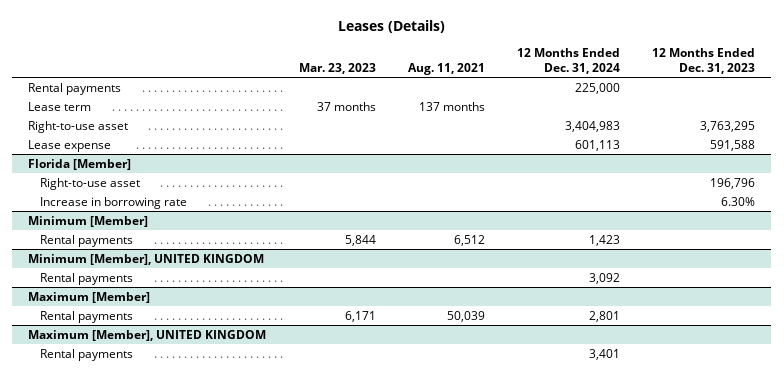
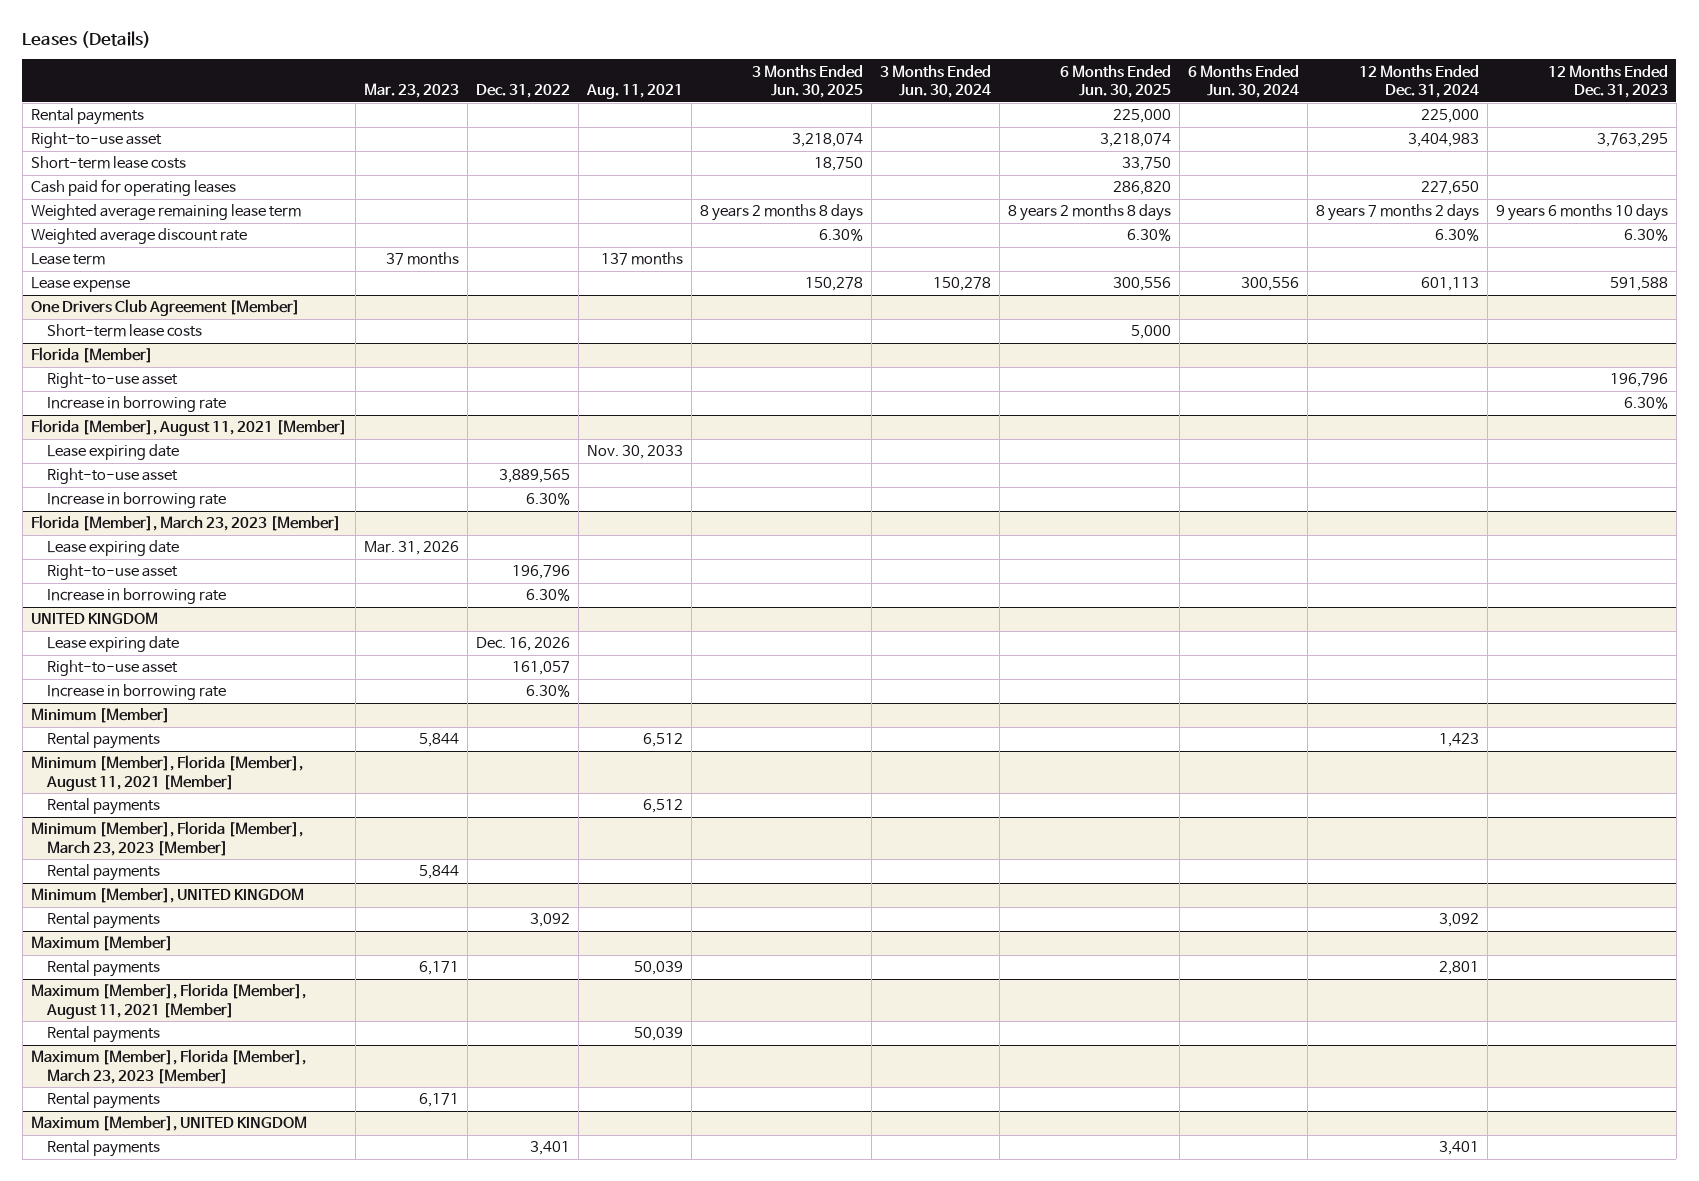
- | Mar. 23, 2023 | Aug. 11, 2021 | 12 Months Ended Dec. 31, 2024 | 12 Months Ended Dec. 31, 2023
+ | Mar. 23, 2023 | Dec. 31, 2022 | Aug. 11, 2021 | 3 Months Ended Jun. 30, 2025 | 3 Months Ended Jun. 30, 2024 | 6 Months Ended Jun. 30, 2025 | 6 Months Ended Jun. 30, 2024 | 12 Months Ended Dec. 31, 2024 | 12 Months Ended Dec. 31, 2023
+ Short-term lease costs | | | | 18,750 | | 33,750 | | |
+ Cash paid for operating leases | | | | | | 286,820 | | 227,650 |
+ Weighted average remaining lease term | | | | 8 years 2 months 8 days | | 8 years 2 months 8 days | | 8 years 7 months 2 days | 9 years 6 months 10 days
+ Weighted average discount rate | | | | 6.30% | | 6.30% | | 6.30% | 6.30%
moved down: Lease term | 37 months | | 137 months | | | | | |
+ One Drivers Club Agreement [Member]
+ Short-term lease costs | | | | | | 5,000 | | |
+ Florida [Member], August 11, 2021 [Member]
+ Lease expiring date | | | Nov. 30, 2033 | | | | | |
+ Right-to-use asset | | 3,889,565 | | | | | | |
+ Increase in borrowing rate | | 6.30% | | | | | | |
+ Florida [Member], March 23, 2023 [Member]
+ Lease expiring date | Mar. 31, 2026 | | | | | | | |
+ Right-to-use asset | | 196,796 | | | | | | |
+ Increase in borrowing rate | | 6.30% | | | | | | |
+ UNITED KINGDOM
+ Lease expiring date | | Dec. 16, 2026 | | | | | | |
+ Right-to-use asset | | 161,057 | | | | | | |
+ Increase in borrowing rate | | 6.30% | | | | | | |
+ Minimum [Member], Florida [Member], August 11, 2021 [Member]
+ Rental payments | | | 6,512 | | | | | |
+ Minimum [Member], Florida [Member], March 23, 2023 [Member]
+ Rental payments | 5,844 | | | | | | | |
+ Maximum [Member], Florida [Member], August 11, 2021 [Member]
+ Rental payments | | | 50,039 | | | | | |
+ Maximum [Member], Florida [Member], March 23, 2023 [Member]
+ Rental payments | 6,171 | | | | | | | |

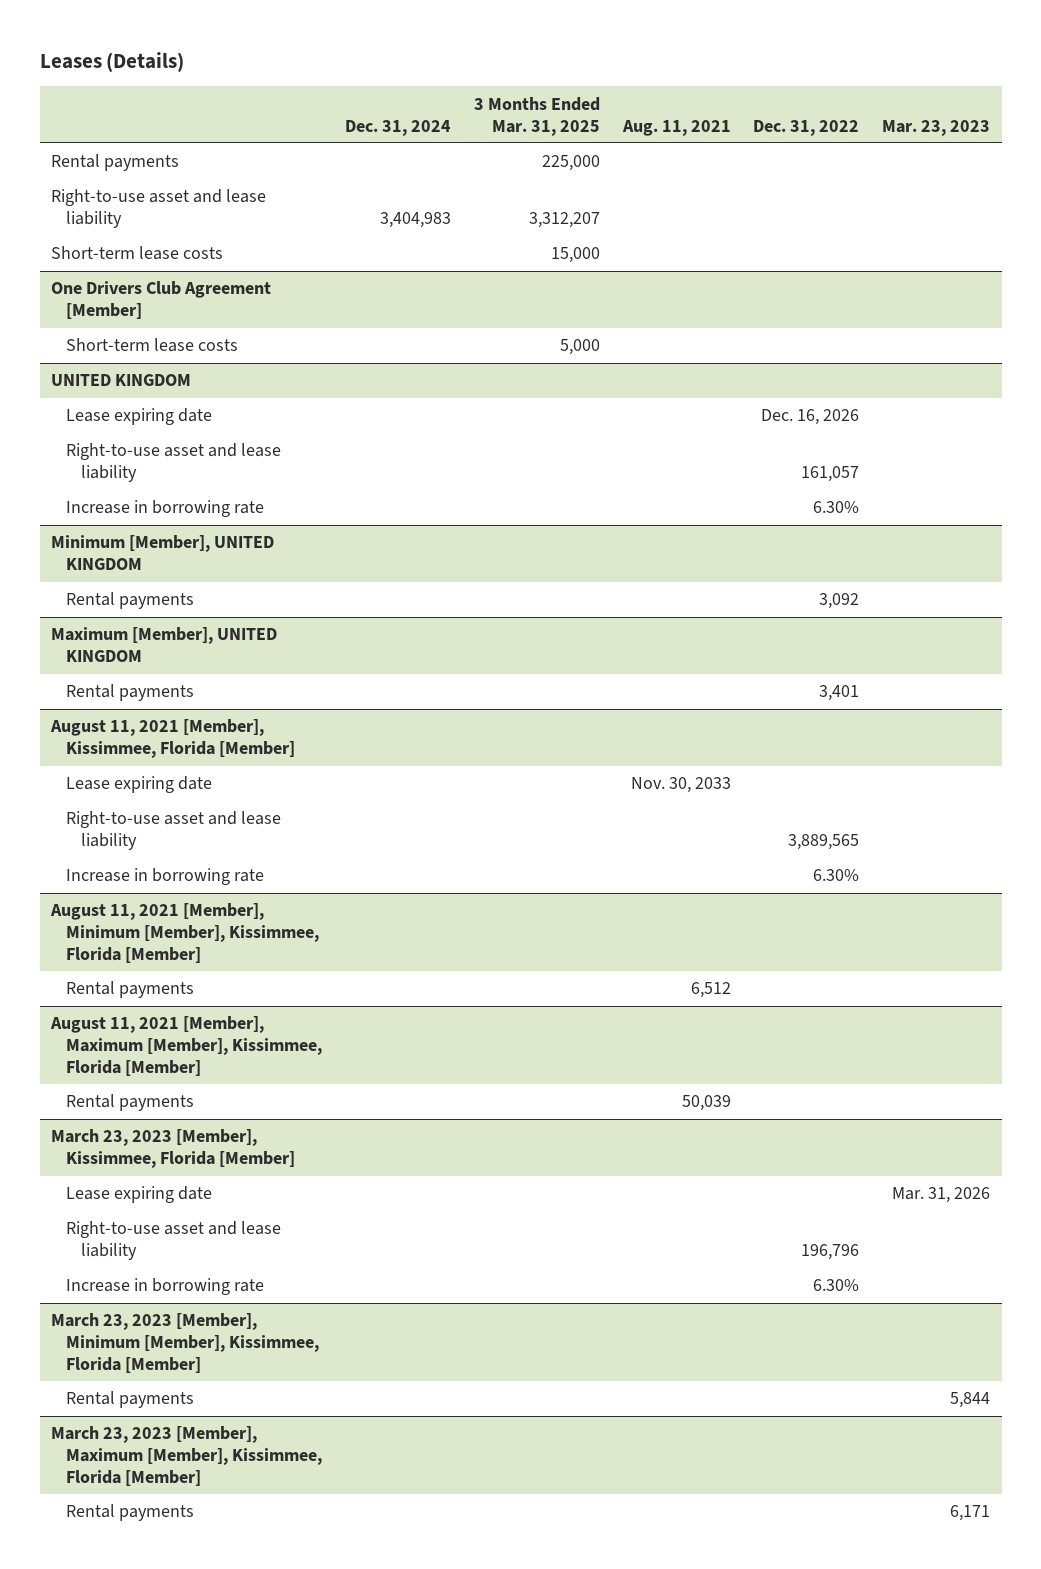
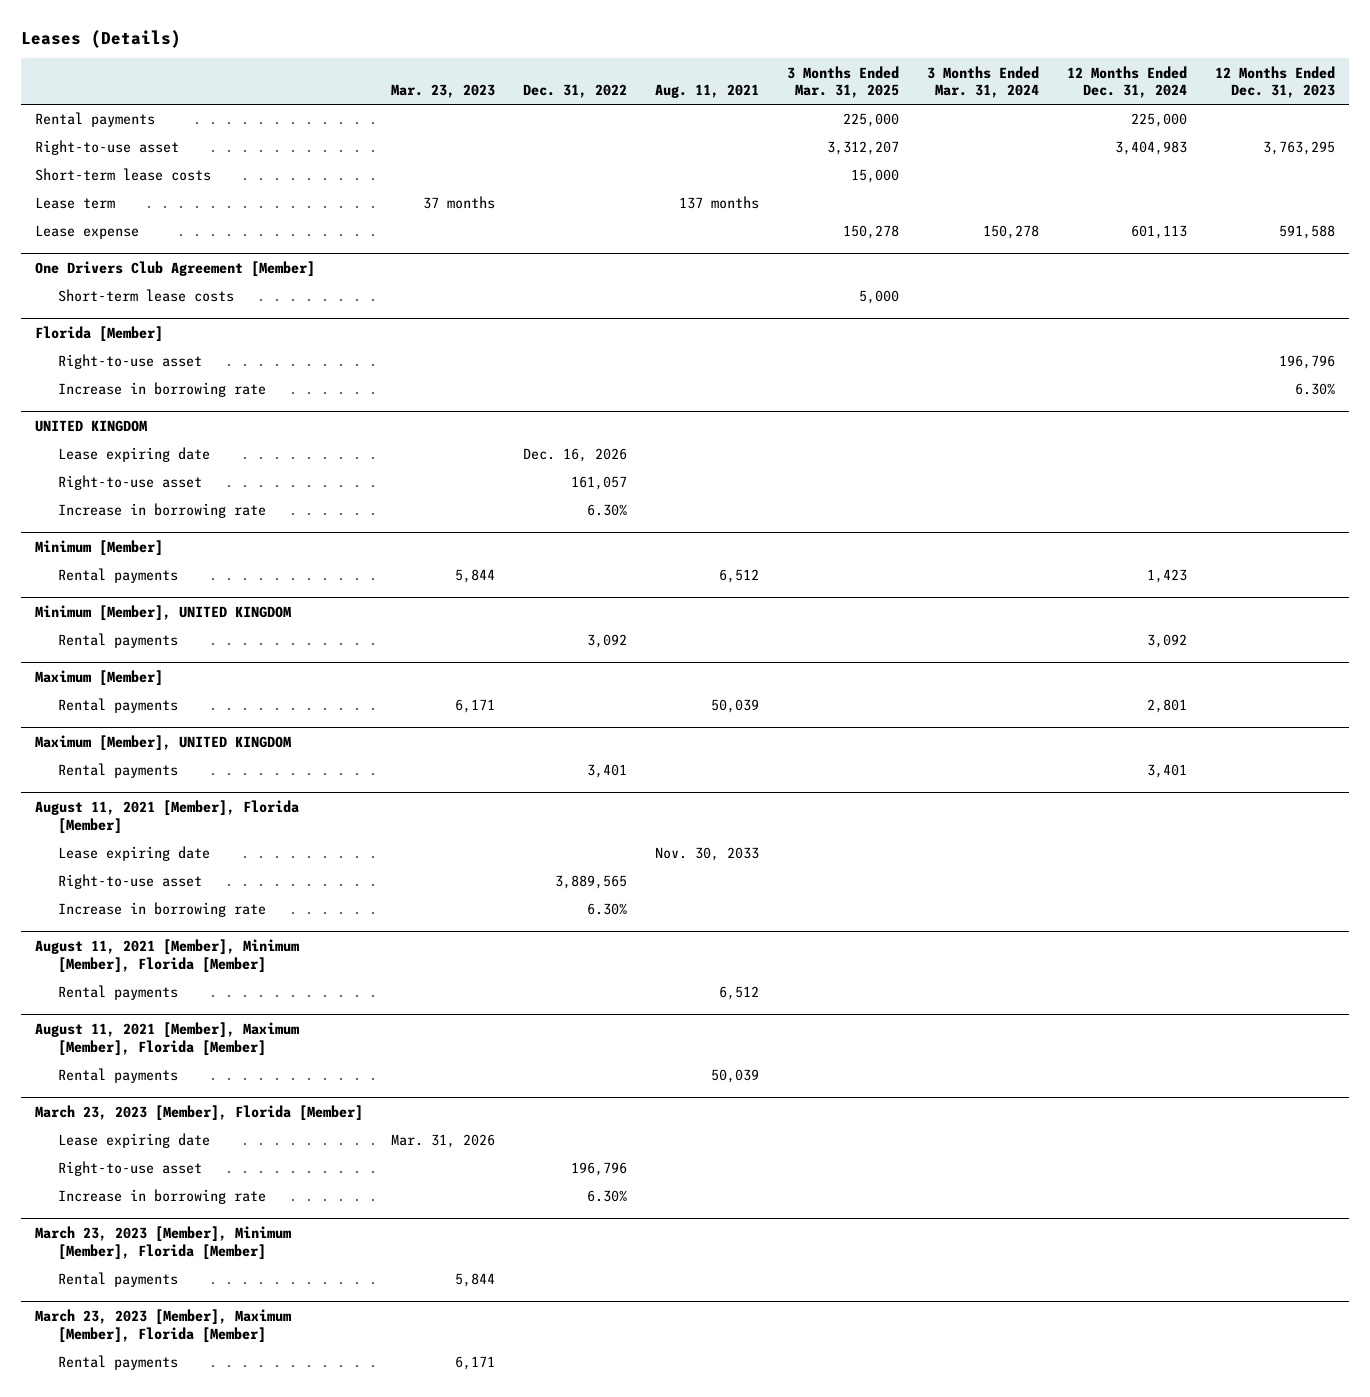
- | Dec. 31, 2024 | 3 Months Ended Mar. 31, 2025 | Aug. 11, 2021 | Dec. 31, 2022 | Mar. 23, 2023
+ | Mar. 23, 2023 | Dec. 31, 2022 | Aug. 11, 2021 | 3 Months Ended Mar. 31, 2025 | 3 Months Ended Mar. 31, 2024 | 12 Months Ended Dec. 31, 2024 | 12 Months Ended Dec. 31, 2023
- Right-to-use asset and lease liability | 3,404,983 | 3,312,207 | | |
+ Right-to-use asset | | | | 3,312,207 | | 3,404,983 | 3,763,295
+ Lease term | 37 months | | 137 months | | | |
+ Lease expense | | | | 150,278 | 150,278 | 601,113 | 591,588
+ Florida [Member]
+ Right-to-use asset | | | | | | | 196,796
+ Increase in borrowing rate | | | | | | | 6.30%
@ UNITED KINGDOM
- Right-to-use asset and lease liability | | | | 161,057 |
+ Right-to-use asset | | 161,057 | | | | |
+ Minimum [Member]
+ Rental payments | 5,844 | | 6,512 | | | 1,423 |
+ Maximum [Member]
+ Rental payments | 6,171 | | 50,039 | | | 2,801 |
- August 11, 2021 [Member], Kissimmee, Florida [Member]
+ August 11, 2021 [Member], Florida [Member]
- Right-to-use asset and lease liability | | | | 3,889,565 |
+ Right-to-use asset | | 3,889,565 | | | | |
- August 11, 2021 [Member], Minimum [Member], Kissimmee, Florida [Member]
+ August 11, 2021 [Member], Minimum [Member], Florida [Member]
- August 11, 2021 [Member], Maximum [Member], Kissimmee, Florida [Member]
+ August 11, 2021 [Member], Maximum [Member], Florida [Member]
- March 23, 2023 [Member], Kissimmee, Florida [Member]
+ March 23, 2023 [Member], Florida [Member]
- Right-to-use asset and lease liability | | | | 196,796 |
+ Right-to-use asset | | 196,796 | | | | |
- March 23, 2023 [Member], Minimum [Member], Kissimmee, Florida [Member]
+ March 23, 2023 [Member], Minimum [Member], Florida [Member]
- March 23, 2023 [Member], Maximum [Member], Kissimmee, Florida [Member]
+ March 23, 2023 [Member], Maximum [Member], Florida [Member]

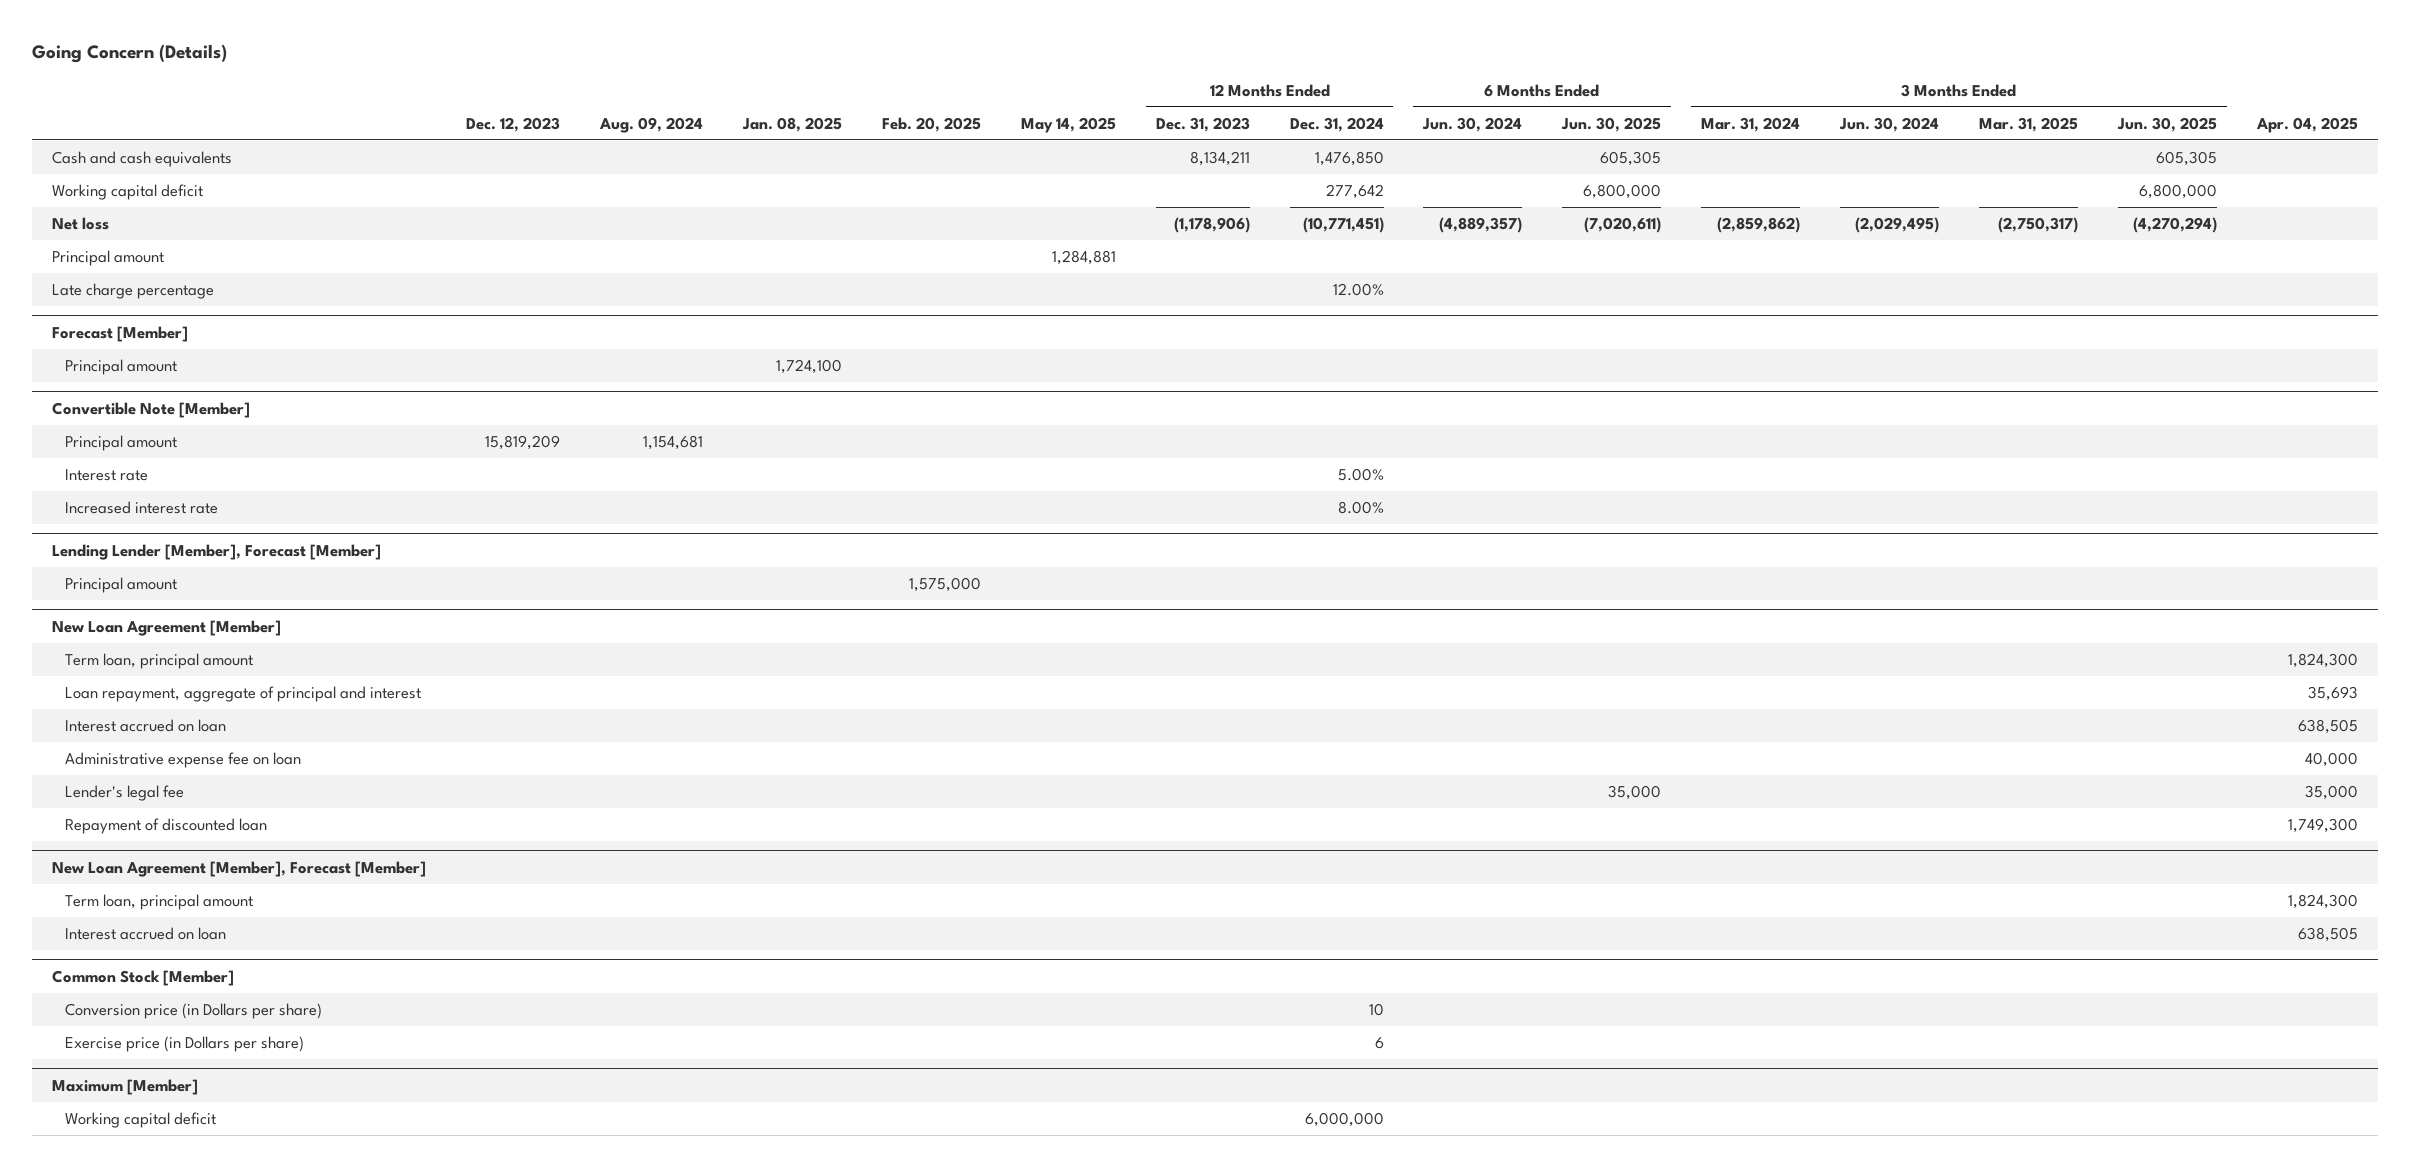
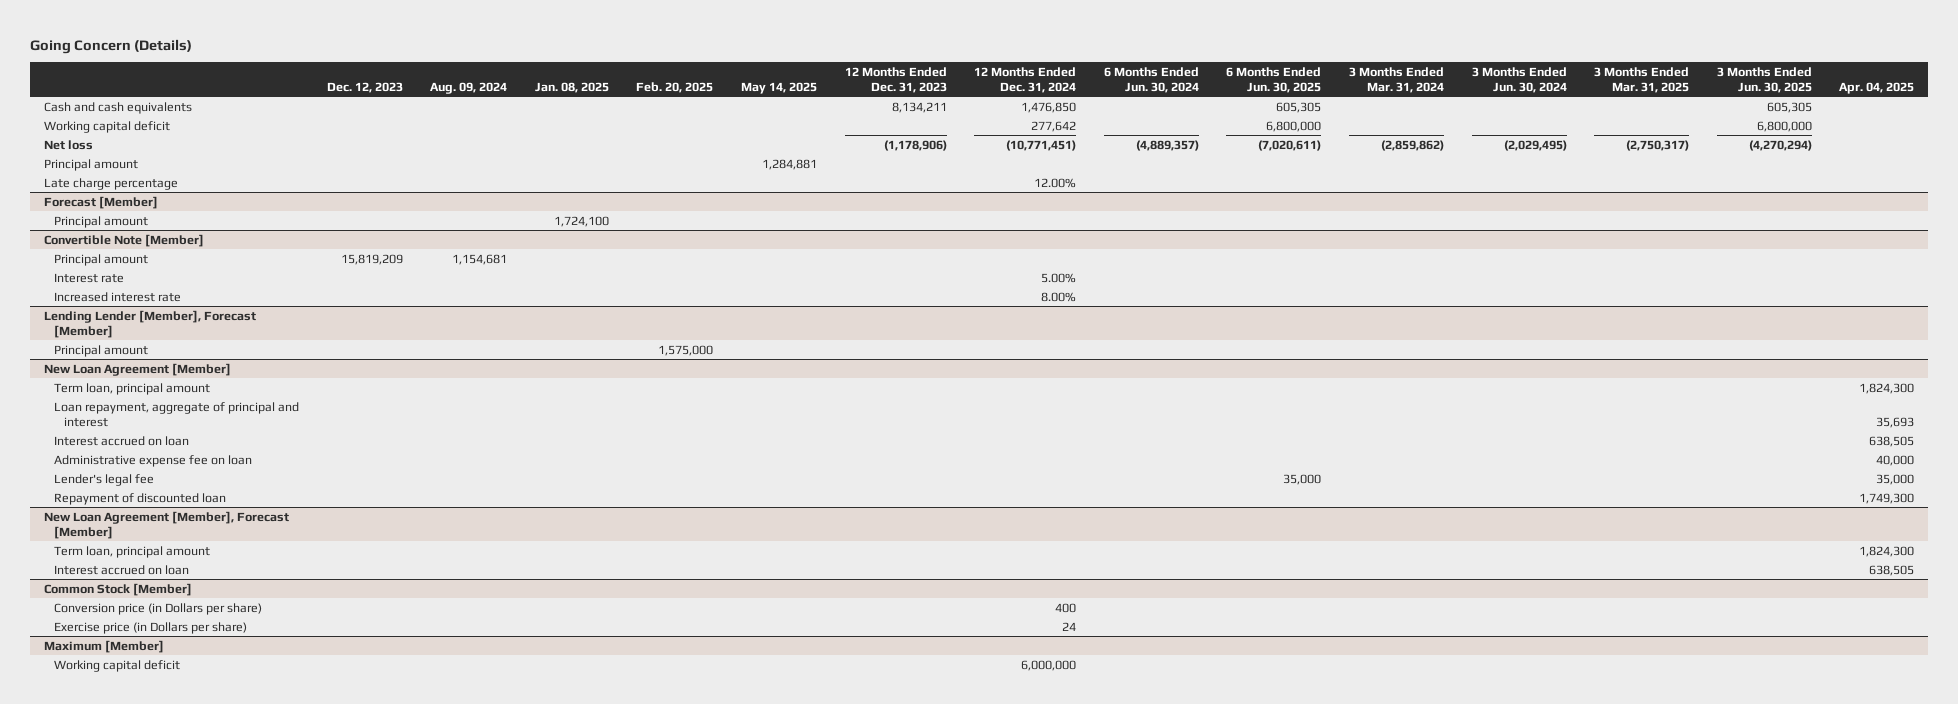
@ Common Stock [Member]
- Conversion price (in Dollars per share) | | | | | | | 10 | | | | | | |
- Exercise price (in Dollars per share) | | | | | | | 6 | | | | | | |
+ Conversion price (in Dollars per share) | | | | | | | 400 | | | | | | |
+ Exercise price (in Dollars per share) | | | | | | | 24 | | | | | | |

